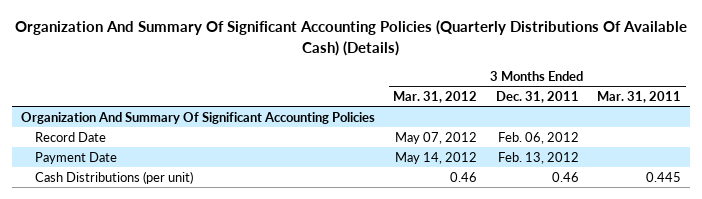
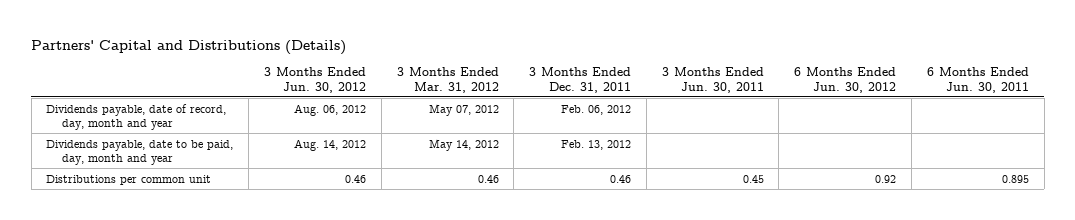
- Organization And Summary Of Significant Accounting Policies (Quarterly Distributions Of Available Cash) (Details)
+ Partners' Capital and Distributions (Details)
- | 3 Months Ended Mar. 31, 2012 | 3 Months Ended Dec. 31, 2011 | 3 Months Ended Mar. 31, 2011
+ | 3 Months Ended Jun. 30, 2012 | 3 Months Ended Mar. 31, 2012 | 3 Months Ended Dec. 31, 2011 | 3 Months Ended Jun. 30, 2011 | 6 Months Ended Jun. 30, 2012 | 6 Months Ended Jun. 30, 2011
- Organization And Summary Of Significant Accounting Policies
- Record Date | May 07, 2012 | Feb. 06, 2012 |
- Payment Date | May 14, 2012 | Feb. 13, 2012 |
- Cash Distributions (per unit) | 0.46 | 0.46 | 0.445
+ Dividends payable, date of record, day, month and year | Aug. 06, 2012 | May 07, 2012 | Feb. 06, 2012 | | |
+ Dividends payable, date to be paid, day, month and year | Aug. 14, 2012 | May 14, 2012 | Feb. 13, 2012 | | |
+ Distributions per common unit | 0.46 | 0.46 | 0.46 | 0.45 | 0.92 | 0.895

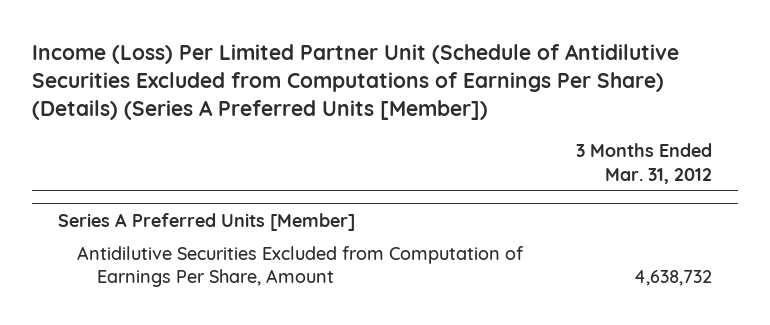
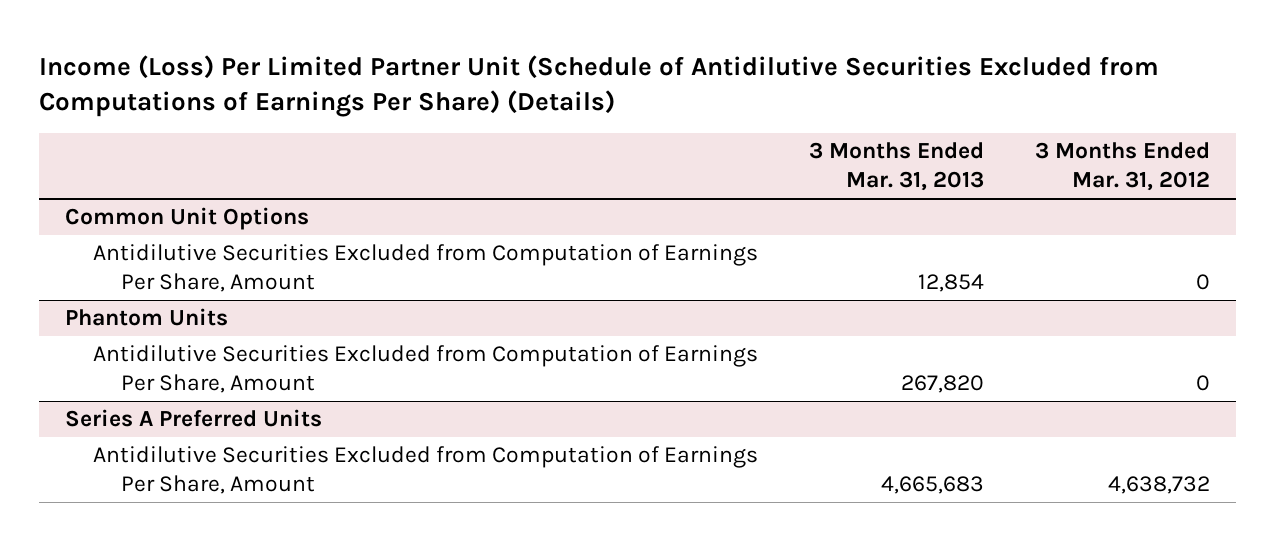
- Income (Loss) Per Limited Partner Unit (Schedule of Antidilutive Securities Excluded from Computations of Earnings Per Share) (Details) (Series A Preferred Units [Member])
+ Income (Loss) Per Limited Partner Unit (Schedule of Antidilutive Securities Excluded from Computations of Earnings Per Share) (Details)
- | 3 Months Ended Mar. 31, 2012
+ | 3 Months Ended Mar. 31, 2013 | 3 Months Ended Mar. 31, 2012
- Series A Preferred Units [Member]
+ Common Unit Options
+ Antidilutive Securities Excluded from Computation of Earnings Per Share, Amount | 12,854 | 0
+ Phantom Units
+ Antidilutive Securities Excluded from Computation of Earnings Per Share, Amount | 267,820 | 0
+ Series A Preferred Units

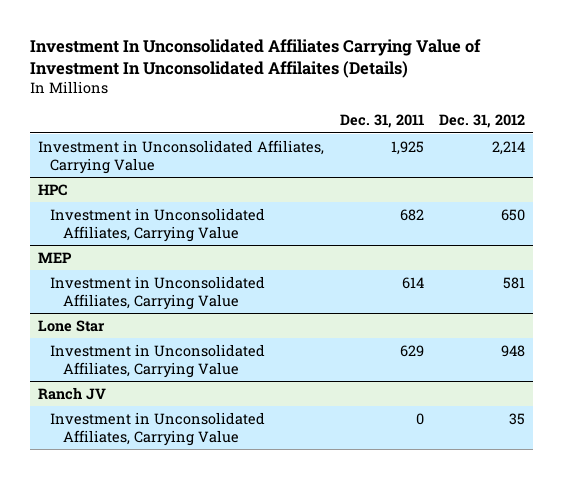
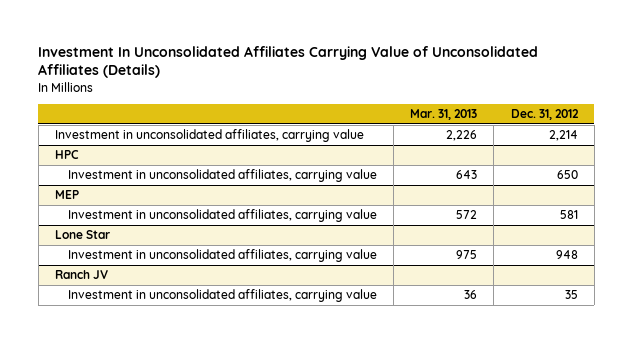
- Investment In Unconsolidated Affiliates Carrying Value of Investment In Unconsolidated Affilaites (Details)
+ Investment In Unconsolidated Affiliates Carrying Value of Unconsolidated Affiliates (Details)
- | Dec. 31, 2011 | Dec. 31, 2012
+ | Mar. 31, 2013 | Dec. 31, 2012
- Investment in Unconsolidated Affiliates, Carrying Value | 1,925 | 2,214
+ Investment in unconsolidated affiliates, carrying value | 2,226 | 2,214
@ HPC
- Investment in Unconsolidated Affiliates, Carrying Value | 682 | 650
+ Investment in unconsolidated affiliates, carrying value | 643 | 650
@ MEP
- Investment in Unconsolidated Affiliates, Carrying Value | 614 | 581
+ Investment in unconsolidated affiliates, carrying value | 572 | 581
@ Lone Star
- Investment in Unconsolidated Affiliates, Carrying Value | 629 | 948
+ Investment in unconsolidated affiliates, carrying value | 975 | 948
@ Ranch JV
- Investment in Unconsolidated Affiliates, Carrying Value | 0 | 35
+ Investment in unconsolidated affiliates, carrying value | 36 | 35

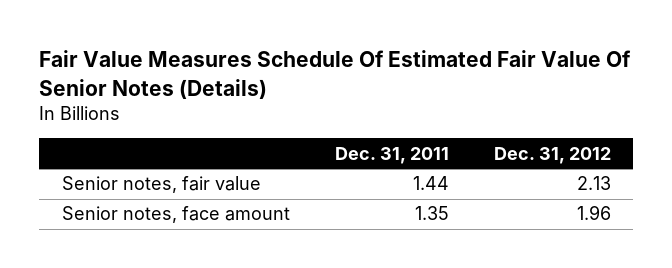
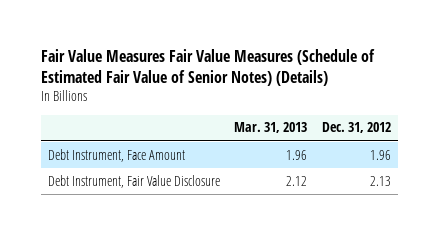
- Fair Value Measures Schedule Of Estimated Fair Value Of Senior Notes (Details)
+ Fair Value Measures Fair Value Measures (Schedule of Estimated Fair Value of Senior Notes) (Details)
- | Dec. 31, 2011 | Dec. 31, 2012
+ | Mar. 31, 2013 | Dec. 31, 2012
- Senior notes, fair value | 1.44 | 2.13
- Senior notes, face amount | 1.35 | 1.96
+ Debt Instrument, Face Amount | 1.96 | 1.96
+ Debt Instrument, Fair Value Disclosure | 2.12 | 2.13

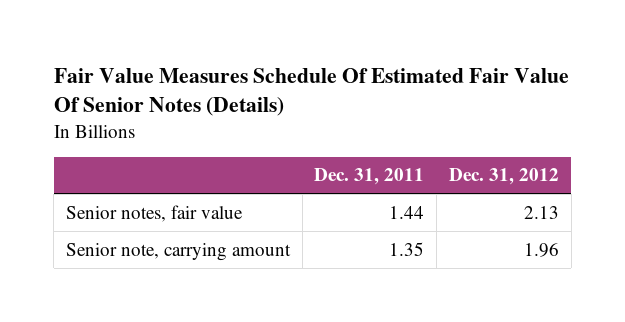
- Fair Value Measures Fair Value Measures (Schedule of Estimated Fair Value of Senior Notes) (Details)
+ Fair Value Measures Schedule Of Estimated Fair Value Of Senior Notes (Details)
- | Mar. 31, 2013 | Dec. 31, 2012
+ | Dec. 31, 2011 | Dec. 31, 2012
- Debt Instrument, Face Amount | 1.96 | 1.96
- Debt Instrument, Fair Value Disclosure | 2.12 | 2.13
+ Senior notes, fair value | 1.44 | 2.13
+ Senior note, carrying amount | 1.35 | 1.96

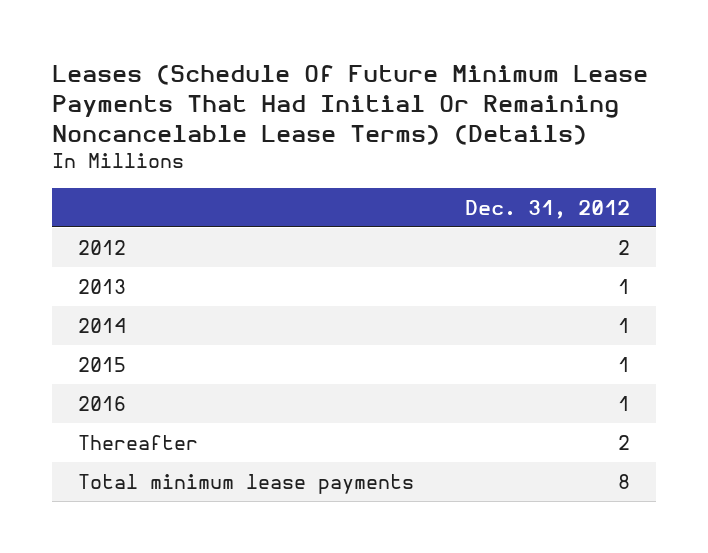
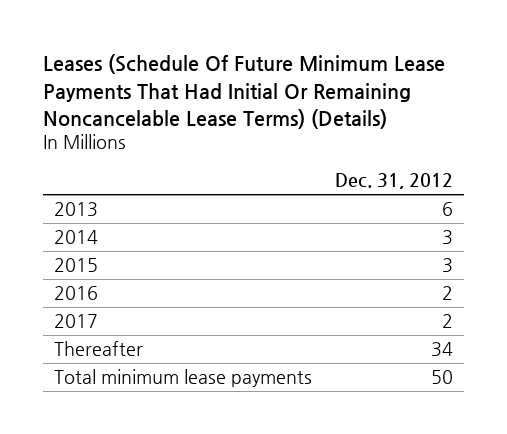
- 2012 | 2
- 2013 | 1
- 2014 | 1
- 2015 | 1
- 2016 | 1
- Thereafter | 2
- Total minimum lease payments | 8
+ 2013 | 6
+ 2014 | 3
+ 2015 | 3
+ 2016 | 2
+ 2017 | 2
+ Thereafter | 34
+ Total minimum lease payments | 50

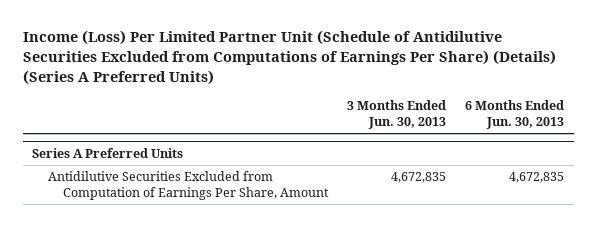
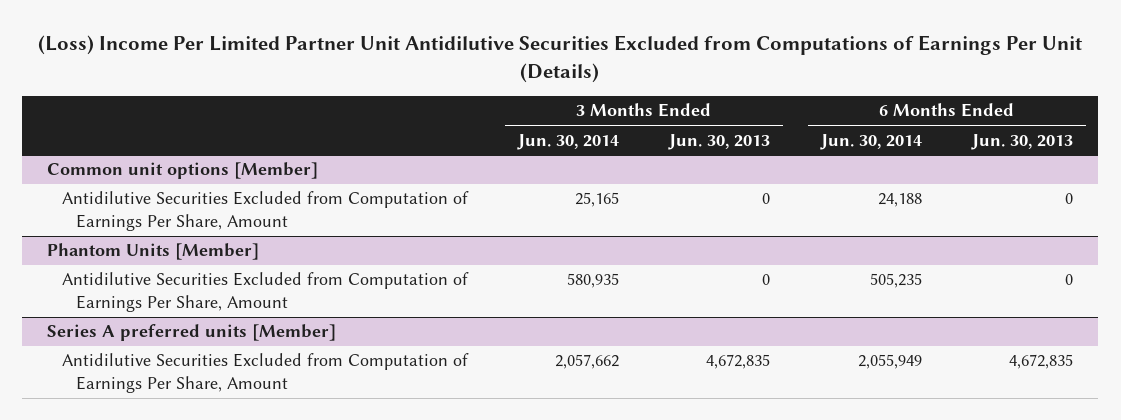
- Income (Loss) Per Limited Partner Unit (Schedule of Antidilutive Securities Excluded from Computations of Earnings Per Share) (Details) (Series A Preferred Units)
+ (Loss) Income Per Limited Partner Unit Antidilutive Securities Excluded from Computations of Earnings Per Unit (Details)
- | 3 Months Ended Jun. 30, 2013 | 6 Months Ended Jun. 30, 2013
+ | 3 Months Ended Jun. 30, 2014 | 3 Months Ended Jun. 30, 2013 | 6 Months Ended Jun. 30, 2014 | 6 Months Ended Jun. 30, 2013
- Series A Preferred Units
+ Common unit options [Member]
+ Antidilutive Securities Excluded from Computation of Earnings Per Share, Amount | 25,165 | 0 | 24,188 | 0
+ Phantom Units [Member]
+ Antidilutive Securities Excluded from Computation of Earnings Per Share, Amount | 580,935 | 0 | 505,235 | 0
+ Series A preferred units [Member]

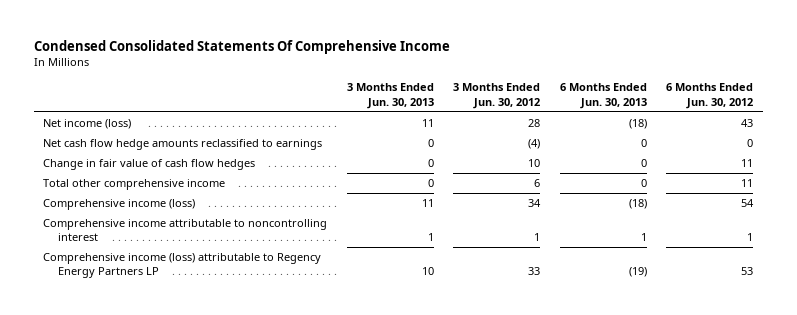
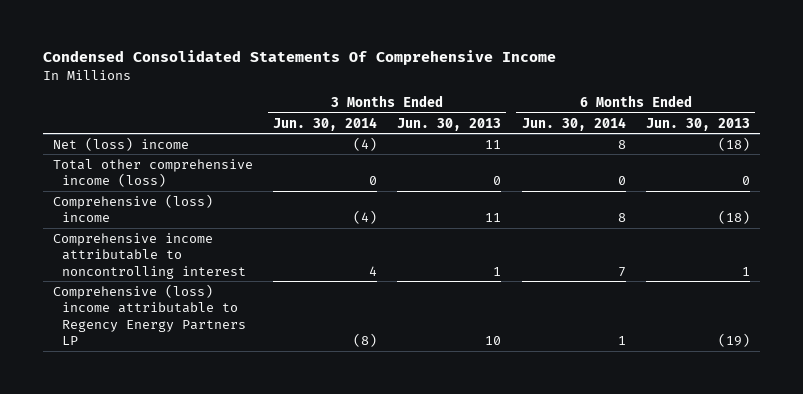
- | 3 Months Ended Jun. 30, 2013 | 3 Months Ended Jun. 30, 2012 | 6 Months Ended Jun. 30, 2013 | 6 Months Ended Jun. 30, 2012
+ | 3 Months Ended Jun. 30, 2014 | 3 Months Ended Jun. 30, 2013 | 6 Months Ended Jun. 30, 2014 | 6 Months Ended Jun. 30, 2013
- Net income (loss) | 11 | 28 | (18) | 43
- Net cash flow hedge amounts reclassified to earnings | 0 | (4) | 0 | 0
- Change in fair value of cash flow hedges | 0 | 10 | 0 | 11
- Total other comprehensive income | 0 | 6 | 0 | 11
- Comprehensive income (loss) | 11 | 34 | (18) | 54
+ Net (loss) income | (4) | 11 | 8 | (18)
+ Total other comprehensive income (loss) | 0 | 0 | 0 | 0
+ Comprehensive (loss) income | (4) | 11 | 8 | (18)
- Comprehensive income (loss) attributable to Regency Energy Partners LP | 10 | 33 | (19) | 53
+ Comprehensive (loss) income attributable to Regency Energy Partners LP | (8) | 10 | 1 | (19)

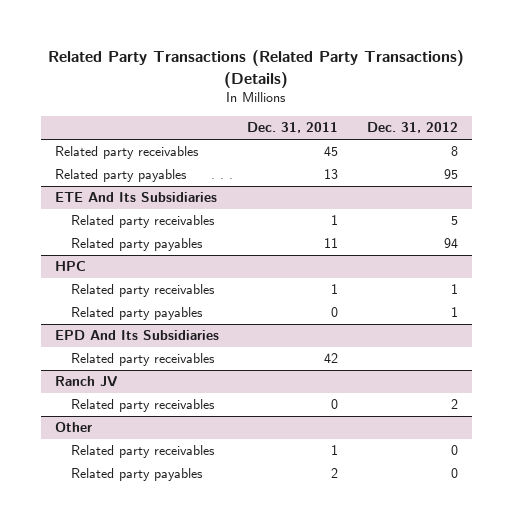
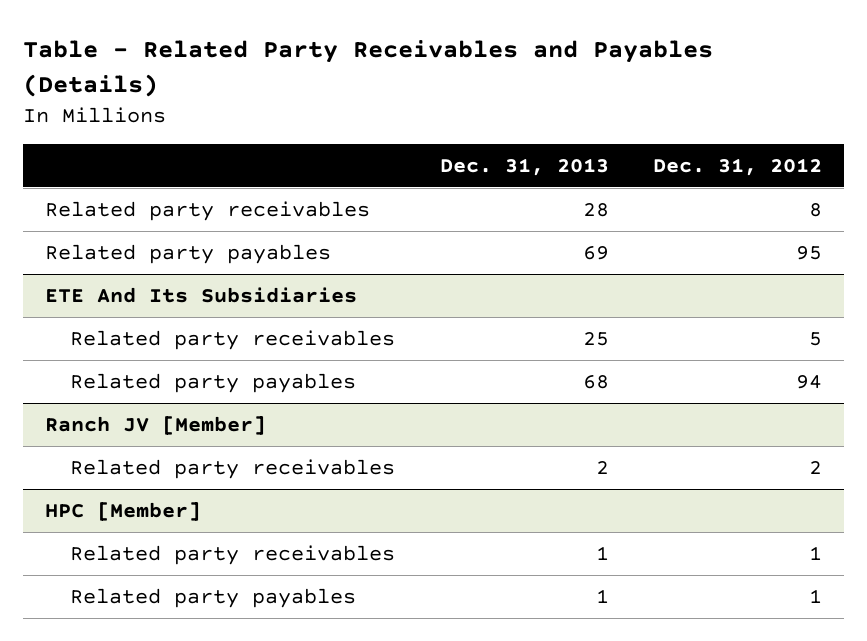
- Related Party Transactions (Related Party Transactions) (Details)
+ Table - Related Party Receivables and Payables (Details)
- | Dec. 31, 2011 | Dec. 31, 2012
+ | Dec. 31, 2013 | Dec. 31, 2012
- HPC
+ Ranch JV [Member]
+ Related party receivables | 2 | 2
+ HPC [Member]
- EPD And Its Subsidiaries
- Related party receivables | 42 |
- Ranch JV
- Related party receivables | 0 | 2
- Other
- Related party receivables | 1 | 0
- Related party payables | 2 | 0

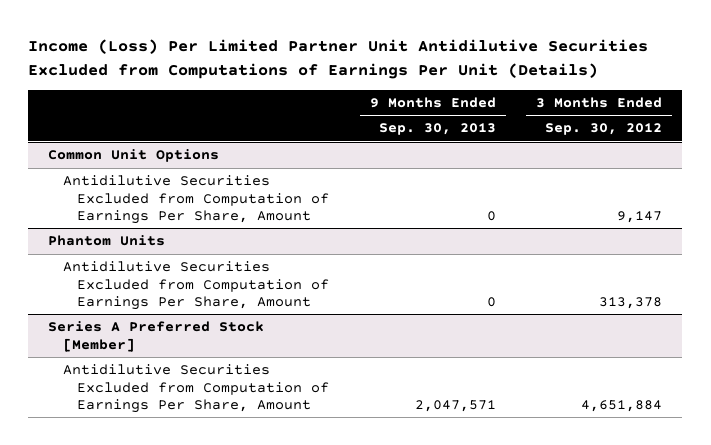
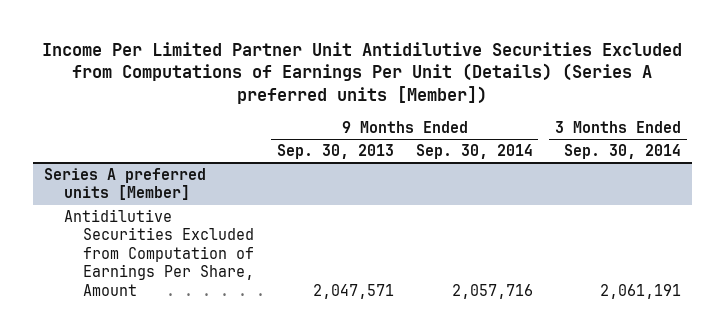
- Income (Loss) Per Limited Partner Unit Antidilutive Securities Excluded from Computations of Earnings Per Unit (Details)
+ Income Per Limited Partner Unit Antidilutive Securities Excluded from Computations of Earnings Per Unit (Details) (Series A preferred units [Member])
- | 9 Months Ended Sep. 30, 2013 | 3 Months Ended Sep. 30, 2012
+ | 9 Months Ended Sep. 30, 2013 | 9 Months Ended Sep. 30, 2014 | 3 Months Ended Sep. 30, 2014
- Common Unit Options
- Antidilutive Securities Excluded from Computation of Earnings Per Share, Amount | 0 | 9,147
- Phantom Units
- Antidilutive Securities Excluded from Computation of Earnings Per Share, Amount | 0 | 313,378
- Series A Preferred Stock [Member]
+ Series A preferred units [Member]

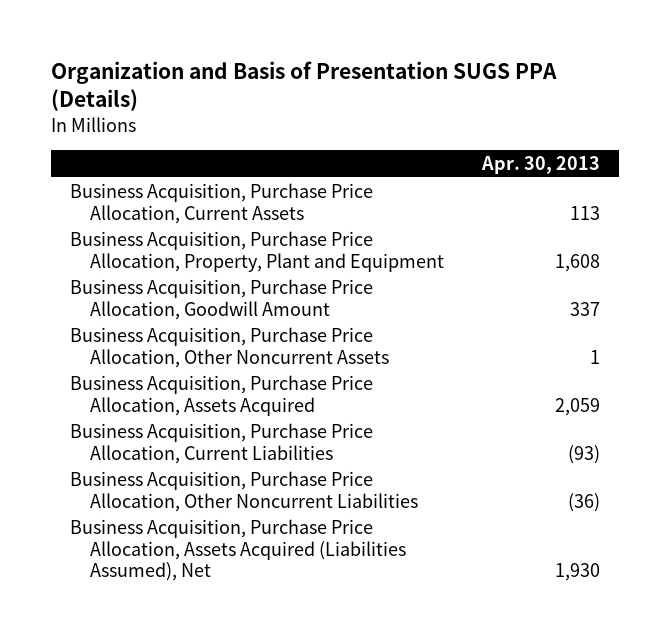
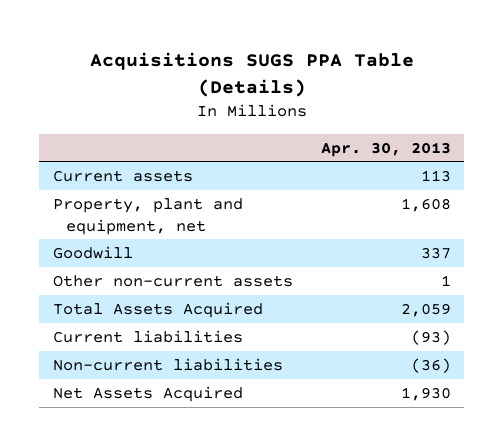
- Organization and Basis of Presentation SUGS PPA (Details)
+ Acquisitions SUGS PPA Table (Details)
- Business Acquisition, Purchase Price Allocation, Current Assets | 113
- Business Acquisition, Purchase Price Allocation, Property, Plant and Equipment | 1,608
- Business Acquisition, Purchase Price Allocation, Goodwill Amount | 337
- Business Acquisition, Purchase Price Allocation, Other Noncurrent Assets | 1
- Business Acquisition, Purchase Price Allocation, Assets Acquired | 2,059
- Business Acquisition, Purchase Price Allocation, Current Liabilities | (93)
- Business Acquisition, Purchase Price Allocation, Other Noncurrent Liabilities | (36)
- Business Acquisition, Purchase Price Allocation, Assets Acquired (Liabilities Assumed), Net | 1,930
+ Current assets | 113
+ Property, plant and equipment, net | 1,608
+ Goodwill | 337
+ Other non-current assets | 1
+ Total Assets Acquired | 2,059
+ Current liabilities | (93)
+ Non-current liabilities | (36)
+ Net Assets Acquired | 1,930

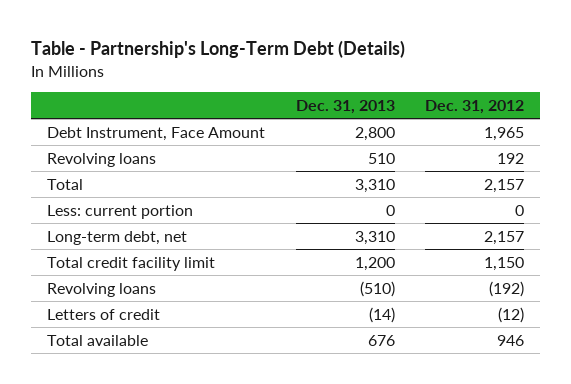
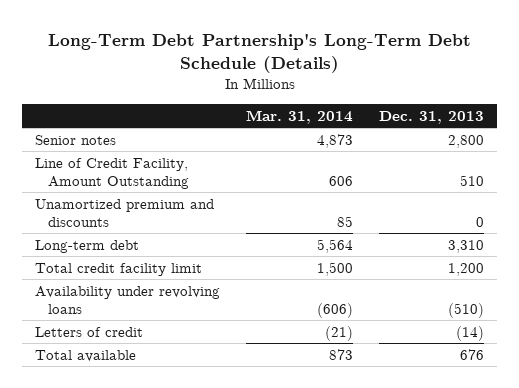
- Table - Partnership's Long-Term Debt (Details)
+ Long-Term Debt Partnership's Long-Term Debt Schedule (Details)
- | Dec. 31, 2013 | Dec. 31, 2012
+ | Mar. 31, 2014 | Dec. 31, 2013
- Debt Instrument, Face Amount | 2,800 | 1,965
- Revolving loans | 510 | 192
- Total | 3,310 | 2,157
- Less: current portion | 0 | 0
- Long-term debt, net | 3,310 | 2,157
+ Senior notes | 4,873 | 2,800
+ Line of Credit Facility, Amount Outstanding | 606 | 510
+ Unamortized premium and discounts | 85 | 0
+ Long-term debt | 5,564 | 3,310
- Revolving loans | (510) | (192)
+ Availability under revolving loans | (606) | (510)

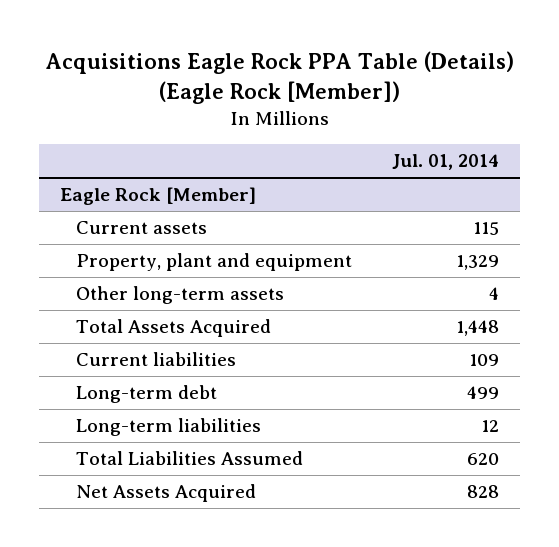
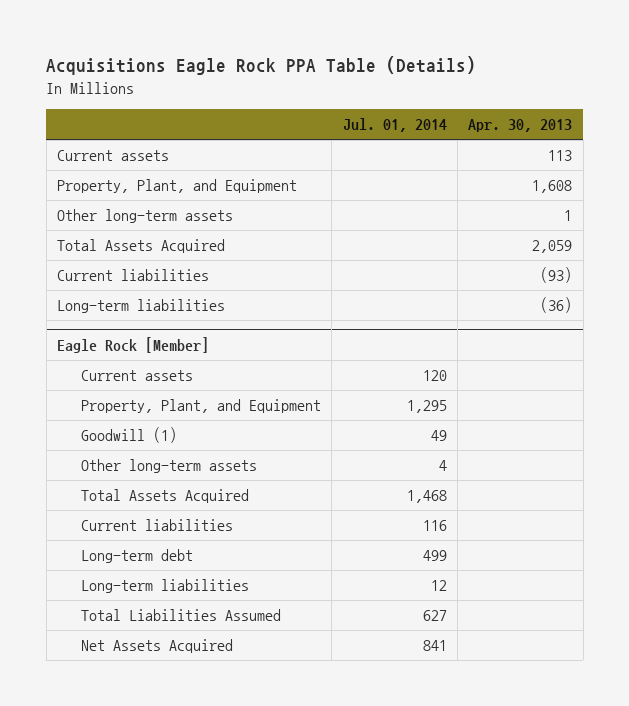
- Acquisitions Eagle Rock PPA Table (Details) (Eagle Rock [Member])
+ Acquisitions Eagle Rock PPA Table (Details)
- | Jul. 01, 2014
+ | Jul. 01, 2014 | Apr. 30, 2013
+ Current assets | | 113
+ Property, Plant, and Equipment | | 1,608
+ Other long-term assets | | 1
+ Total Assets Acquired | | 2,059
+ Current liabilities | | (93)
+ Long-term liabilities | | (36)
@ Eagle Rock [Member]
- Current assets | 115
- Property, plant and equipment | 1,329
+ Current assets | 120 |
+ Property, Plant, and Equipment | 1,295 |
+ Goodwill (1) | 49 |
- Total Assets Acquired | 1,448
- Current liabilities | 109
+ Total Assets Acquired | 1,468 |
+ Current liabilities | 116 |
- Total Liabilities Assumed | 620
- Net Assets Acquired | 828
+ Total Liabilities Assumed | 627 |
+ Net Assets Acquired | 841 |

